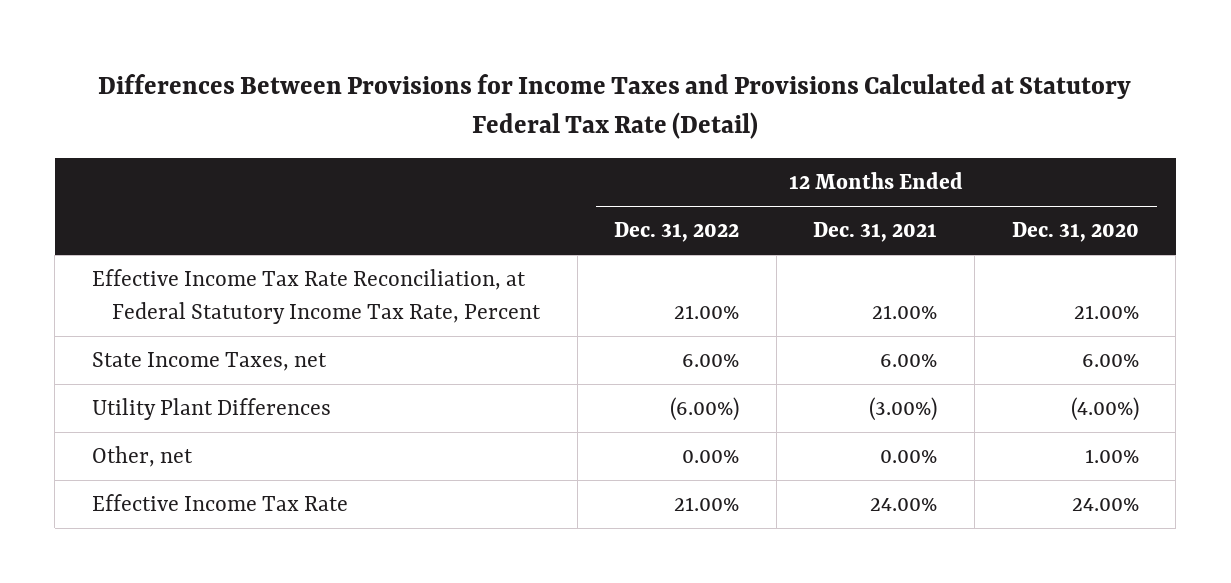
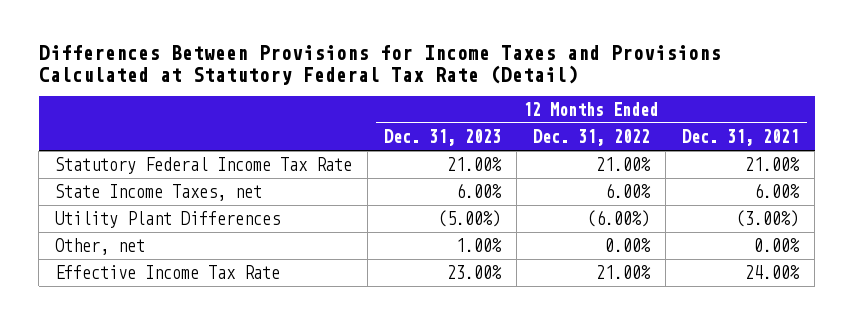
- | 12 Months Ended Dec. 31, 2022 | 12 Months Ended Dec. 31, 2021 | 12 Months Ended Dec. 31, 2020
+ | 12 Months Ended Dec. 31, 2023 | 12 Months Ended Dec. 31, 2022 | 12 Months Ended Dec. 31, 2021
- Effective Income Tax Rate Reconciliation, at Federal Statutory Income Tax Rate, Percent | 21.00% | 21.00% | 21.00%
+ Statutory Federal Income Tax Rate | 21.00% | 21.00% | 21.00%

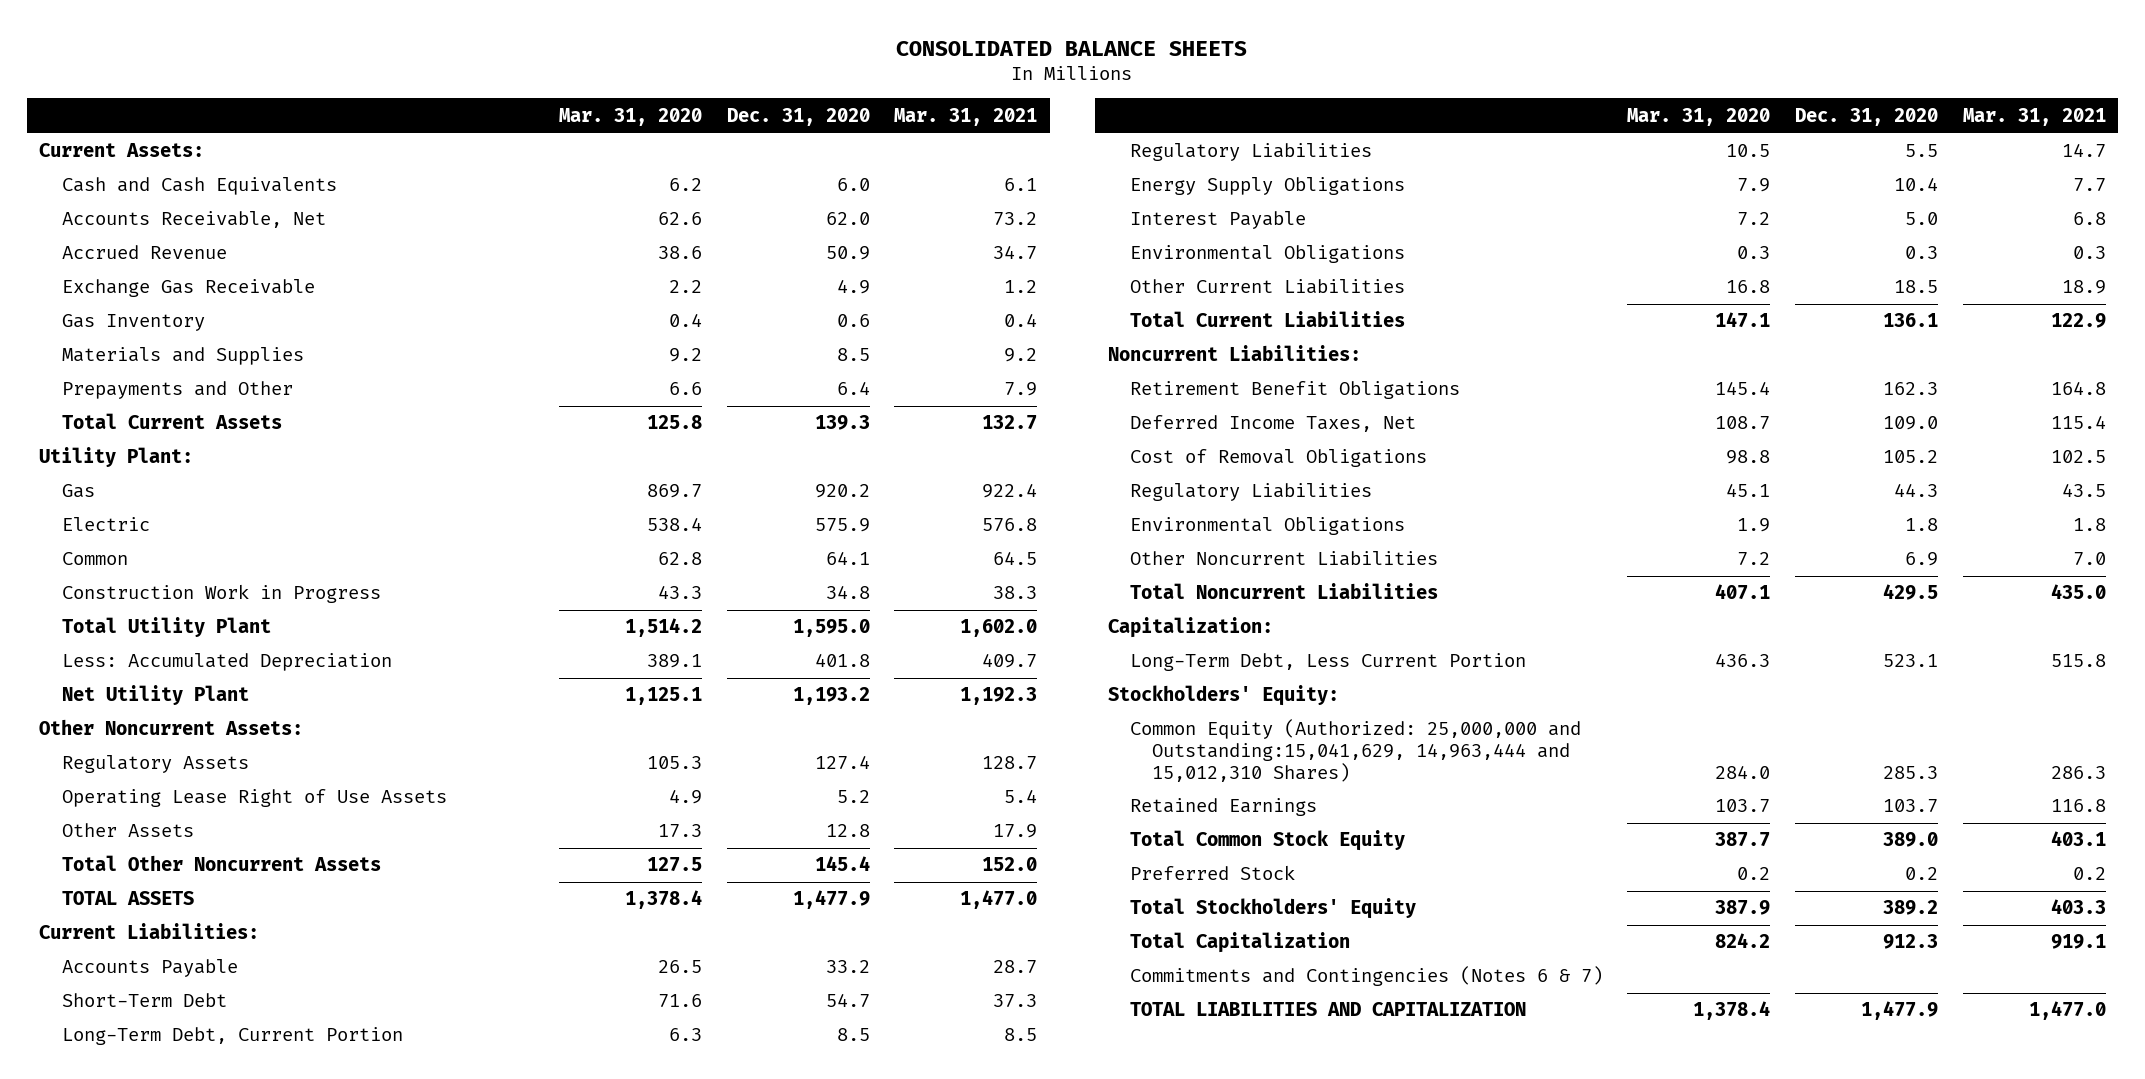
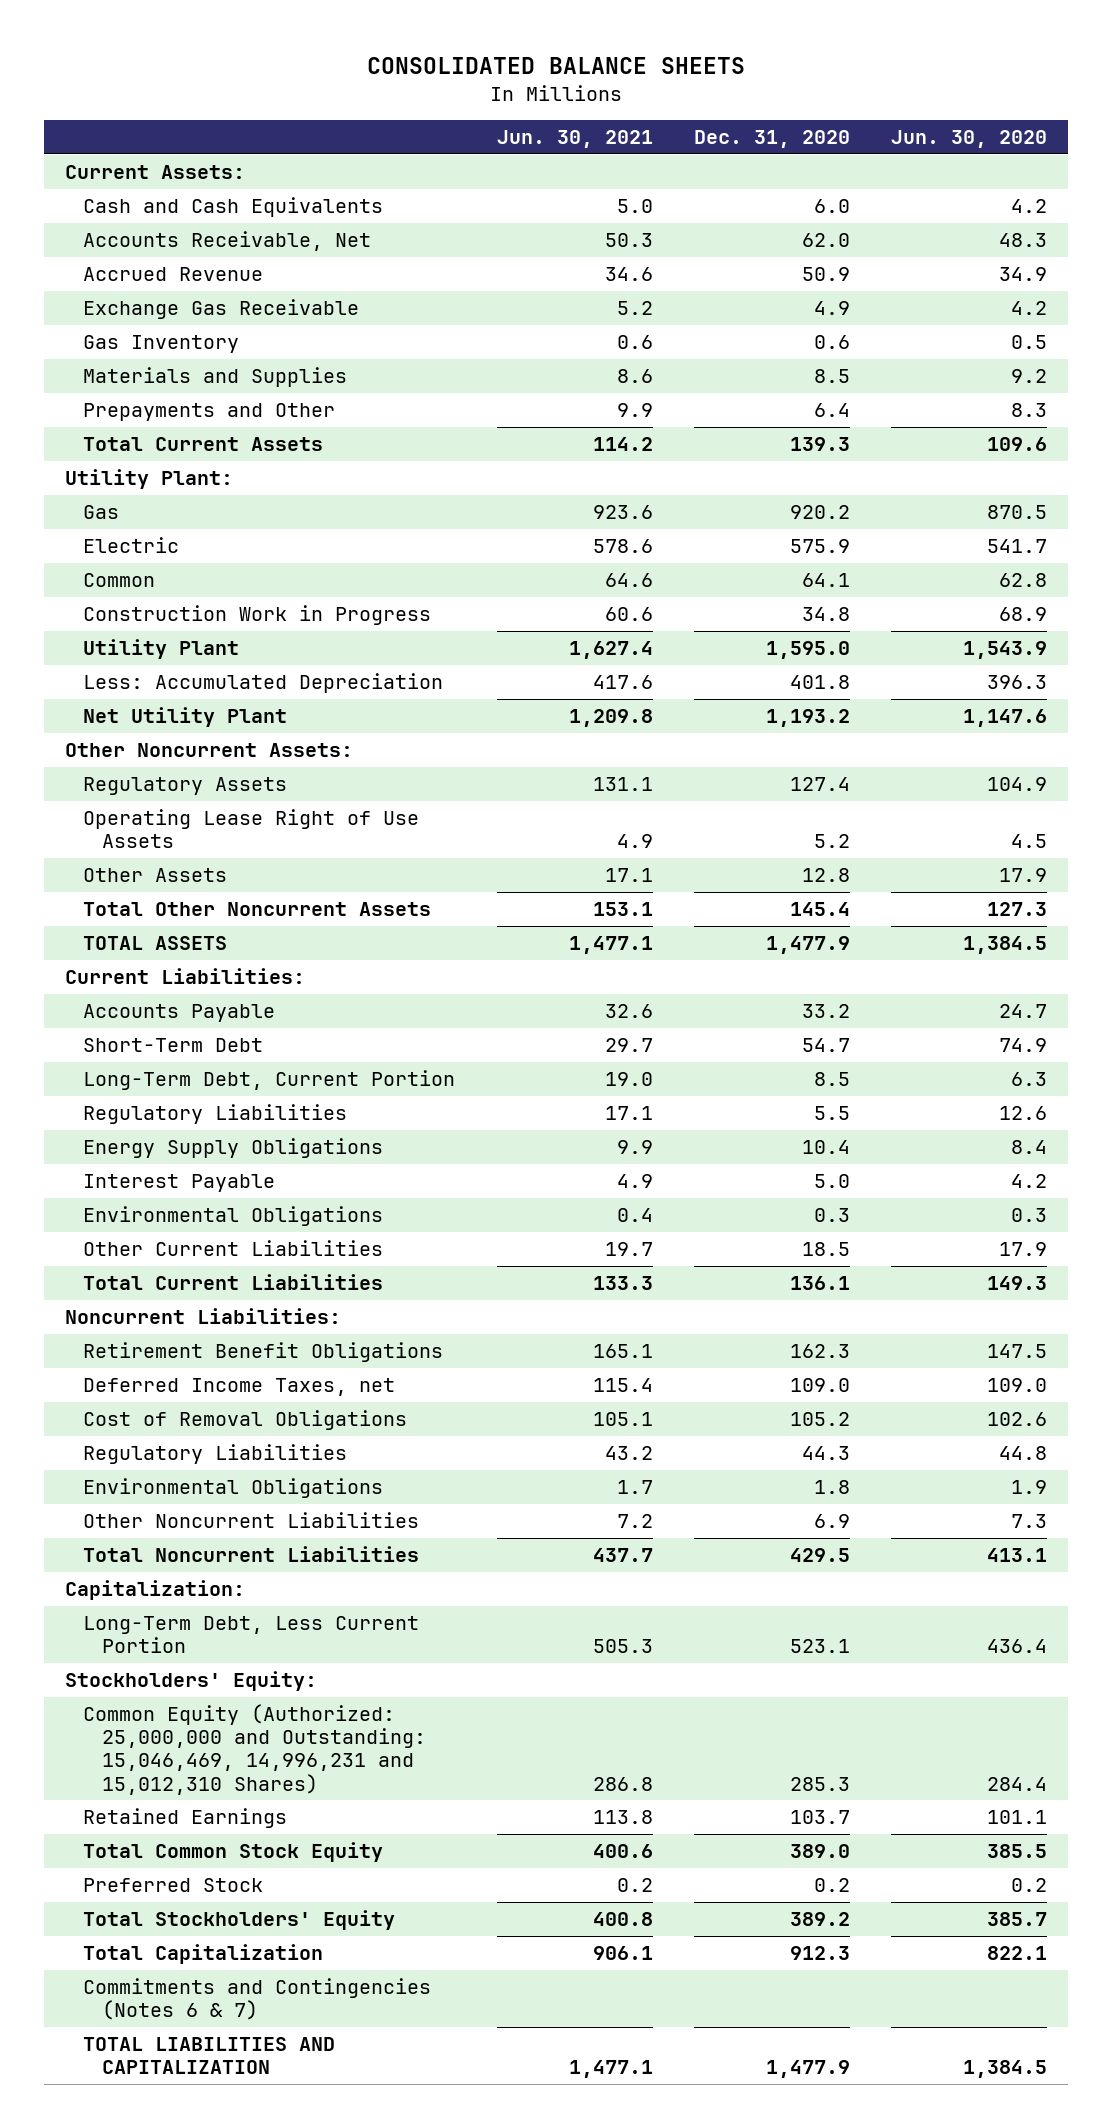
- | Mar. 31, 2020 | Dec. 31, 2020 | Mar. 31, 2021
+ | Jun. 30, 2021 | Dec. 31, 2020 | Jun. 30, 2020
- Total Utility Plant | 1,514.2 | 1,595.0 | 1,602.0
+ Utility Plant | 1,627.4 | 1,595.0 | 1,543.9
- Deferred Income Taxes, Net | 108.7 | 109.0 | 115.4
+ Deferred Income Taxes, net | 115.4 | 109.0 | 109.0
- Common Equity (Authorized: 25,000,000 and Outstanding:15,041,629, 14,963,444 and 15,012,310 Shares) | 284.0 | 285.3 | 286.3
+ Common Equity (Authorized: 25,000,000 and Outstanding: 15,046,469, 14,996,231 and 15,012,310 Shares) | 286.8 | 285.3 | 284.4

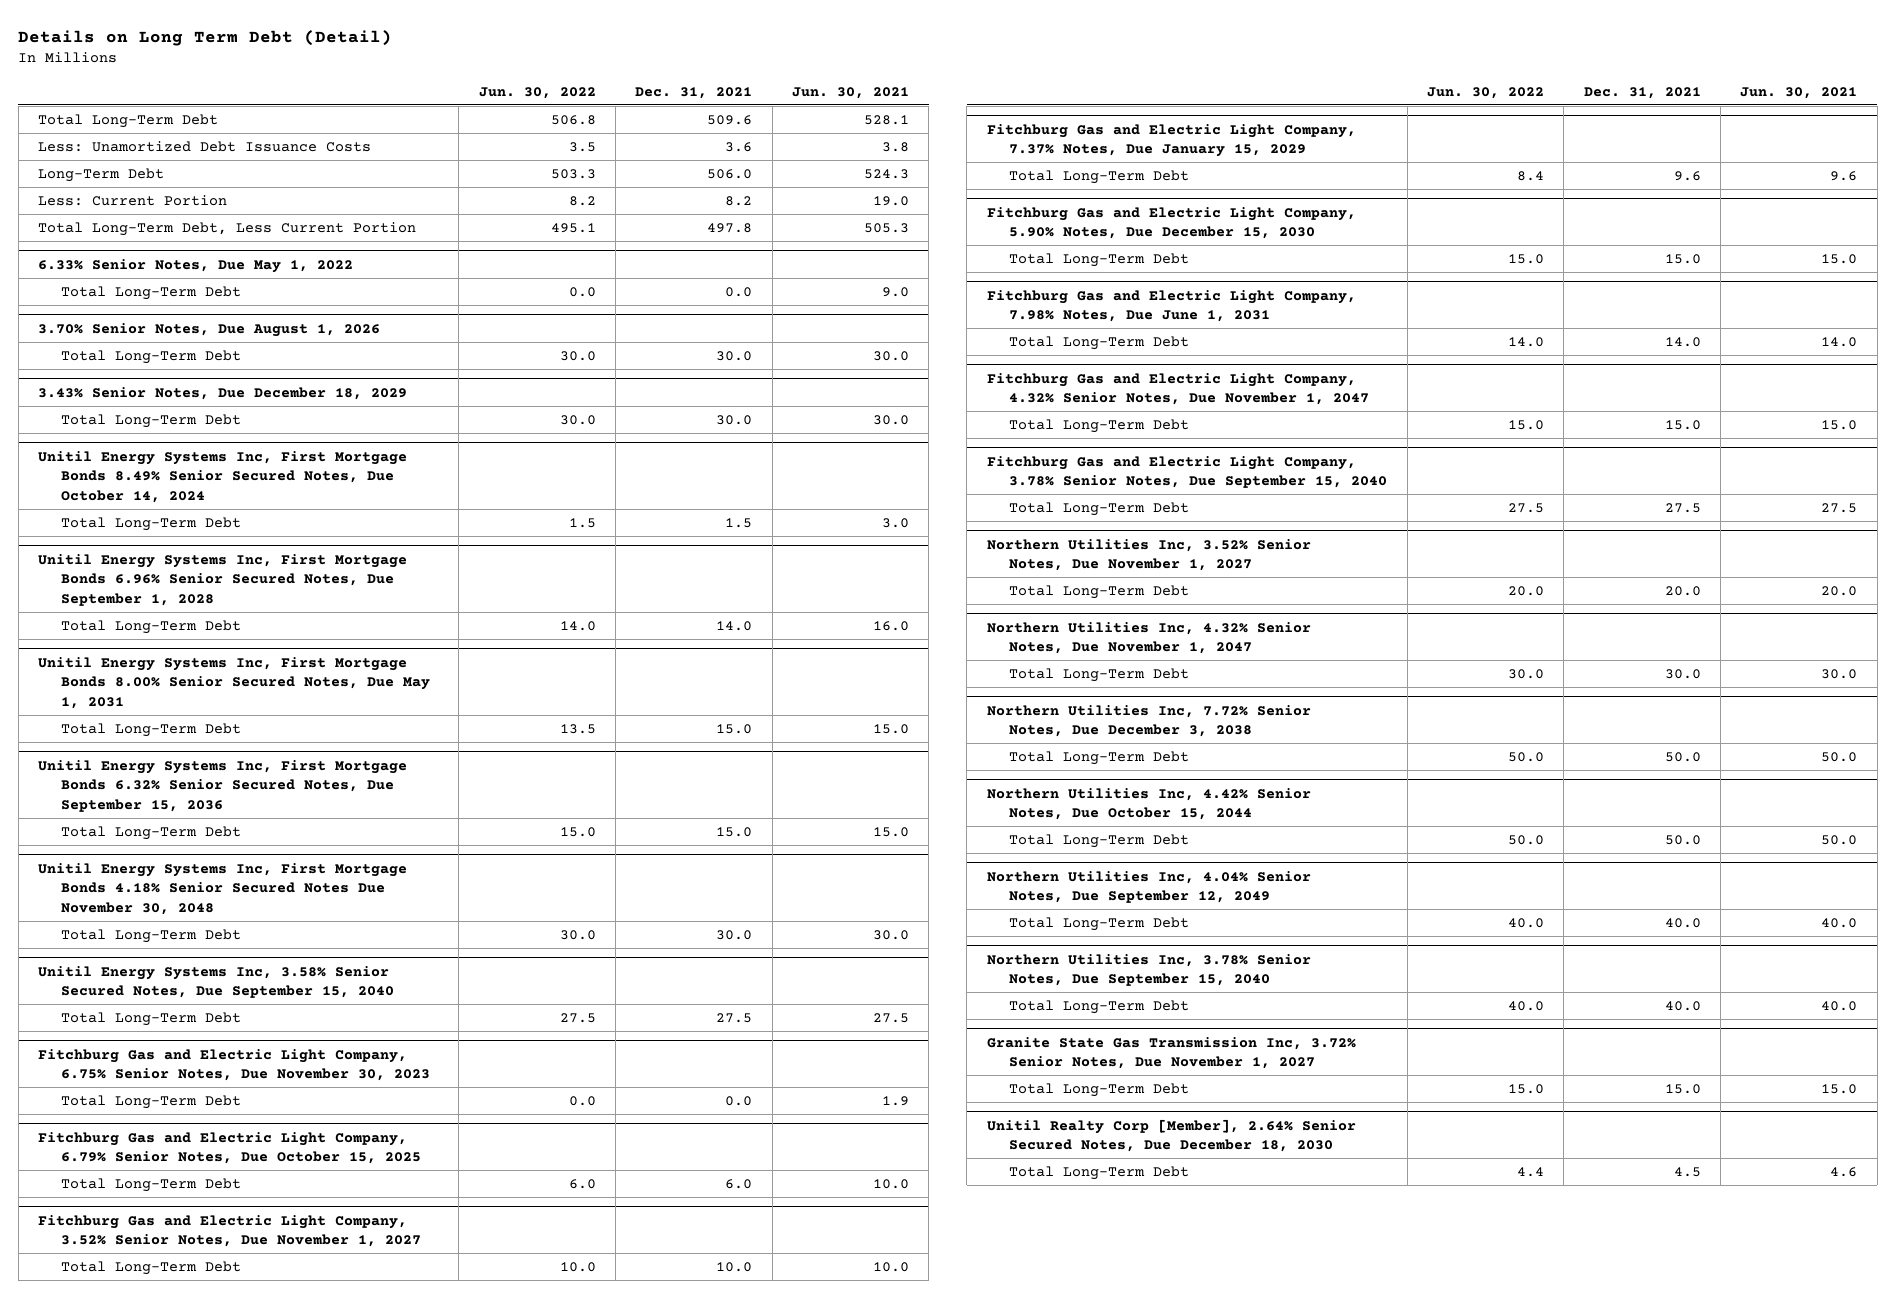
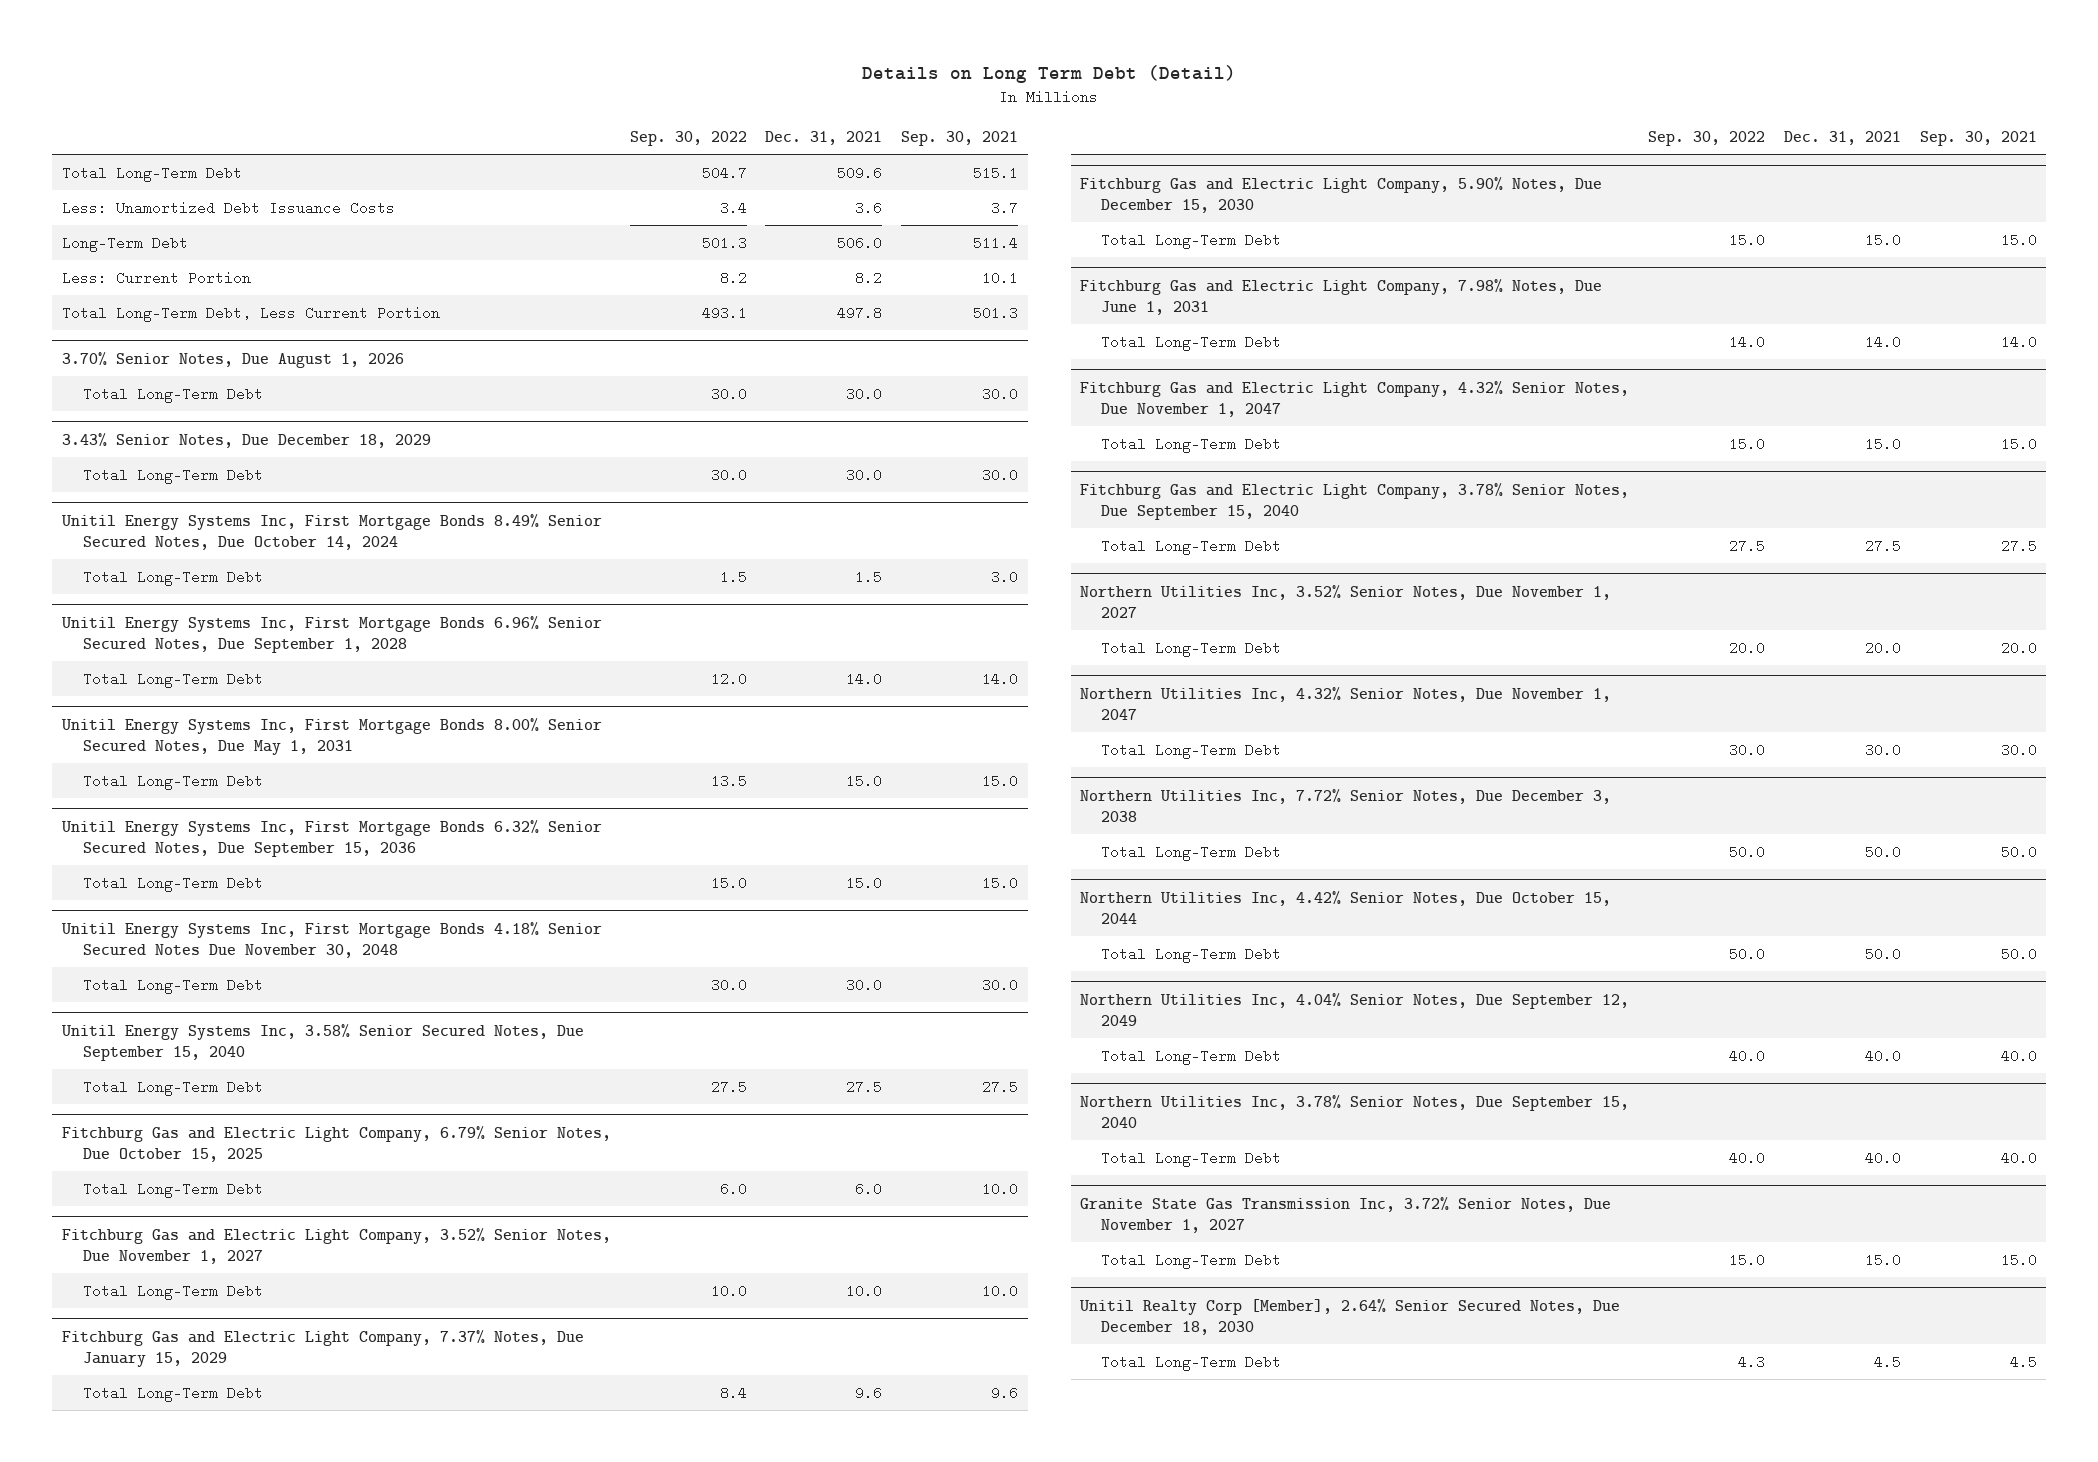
- | Jun. 30, 2022 | Dec. 31, 2021 | Jun. 30, 2021
+ | Sep. 30, 2022 | Dec. 31, 2021 | Sep. 30, 2021
- 6.33% Senior Notes, Due May 1, 2022
- Total Long-Term Debt | 0.0 | 0.0 | 9.0
- Fitchburg Gas and Electric Light Company, 6.75% Senior Notes, Due November 30, 2023
- Total Long-Term Debt | 0.0 | 0.0 | 1.9

